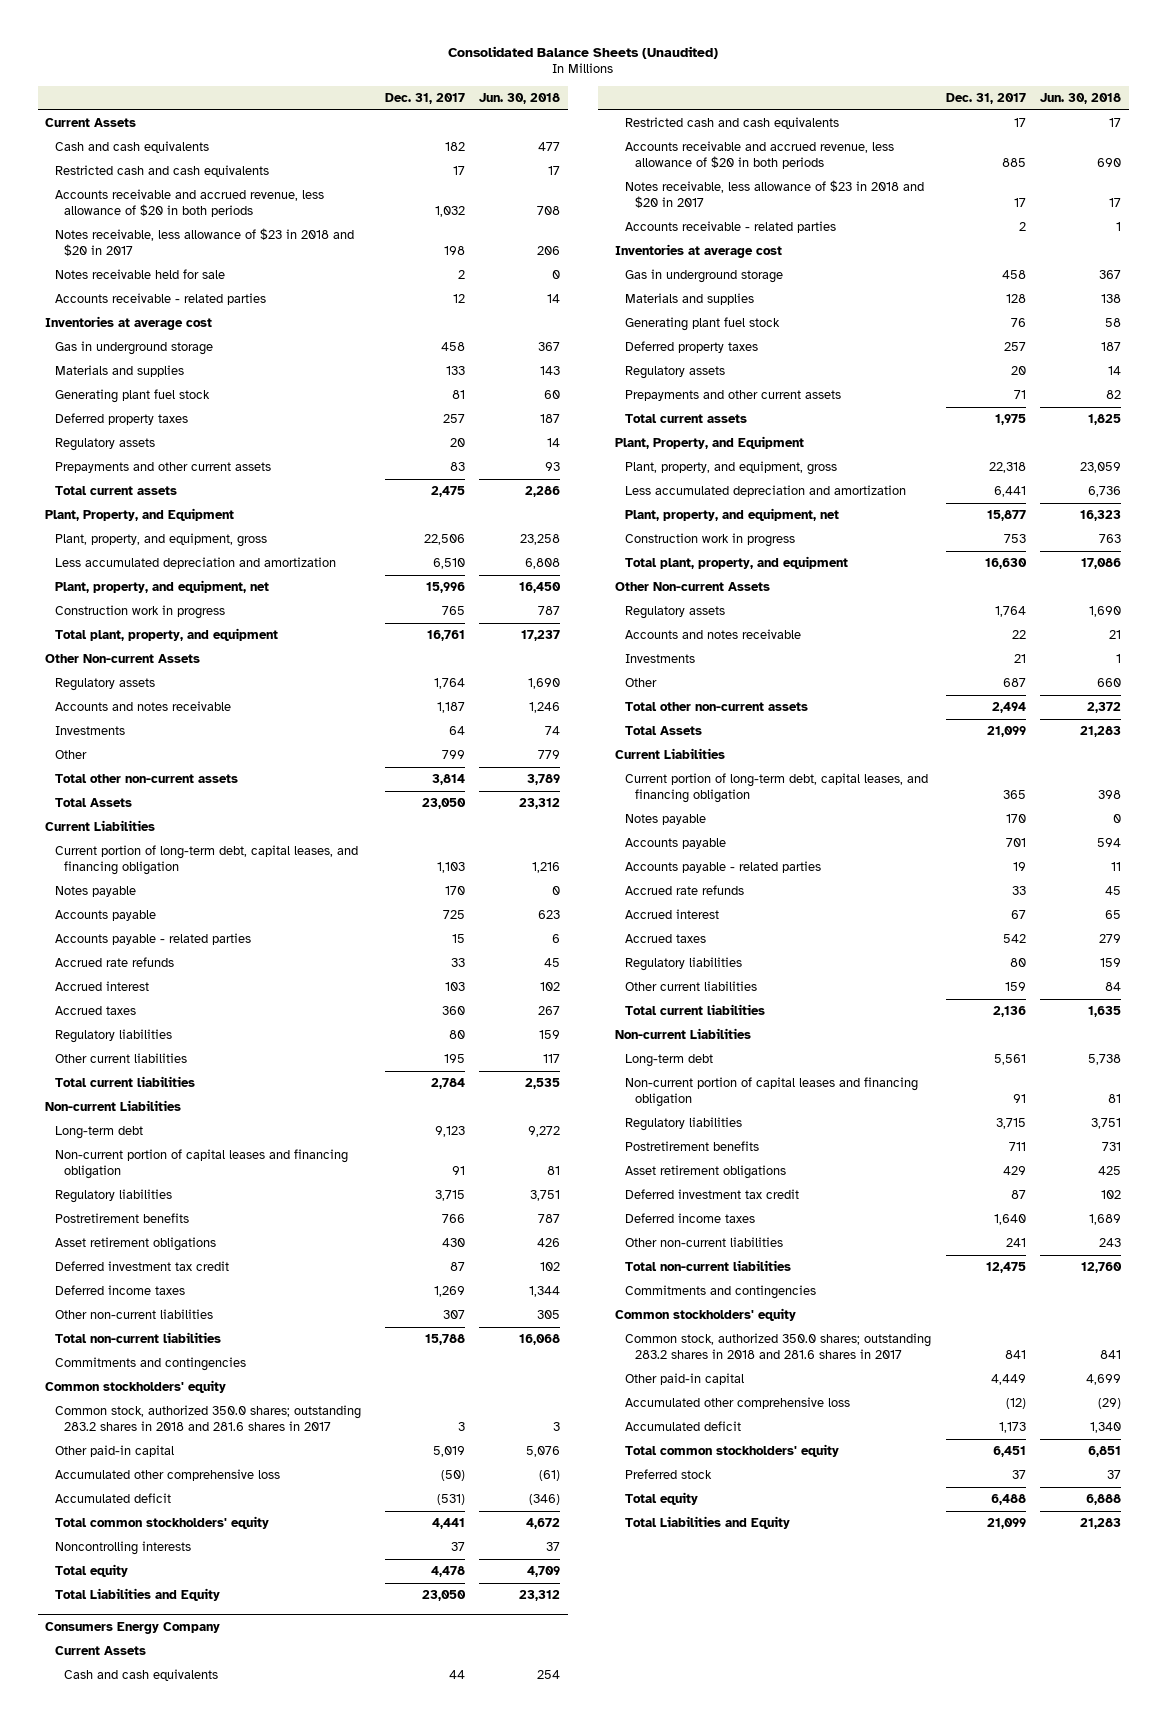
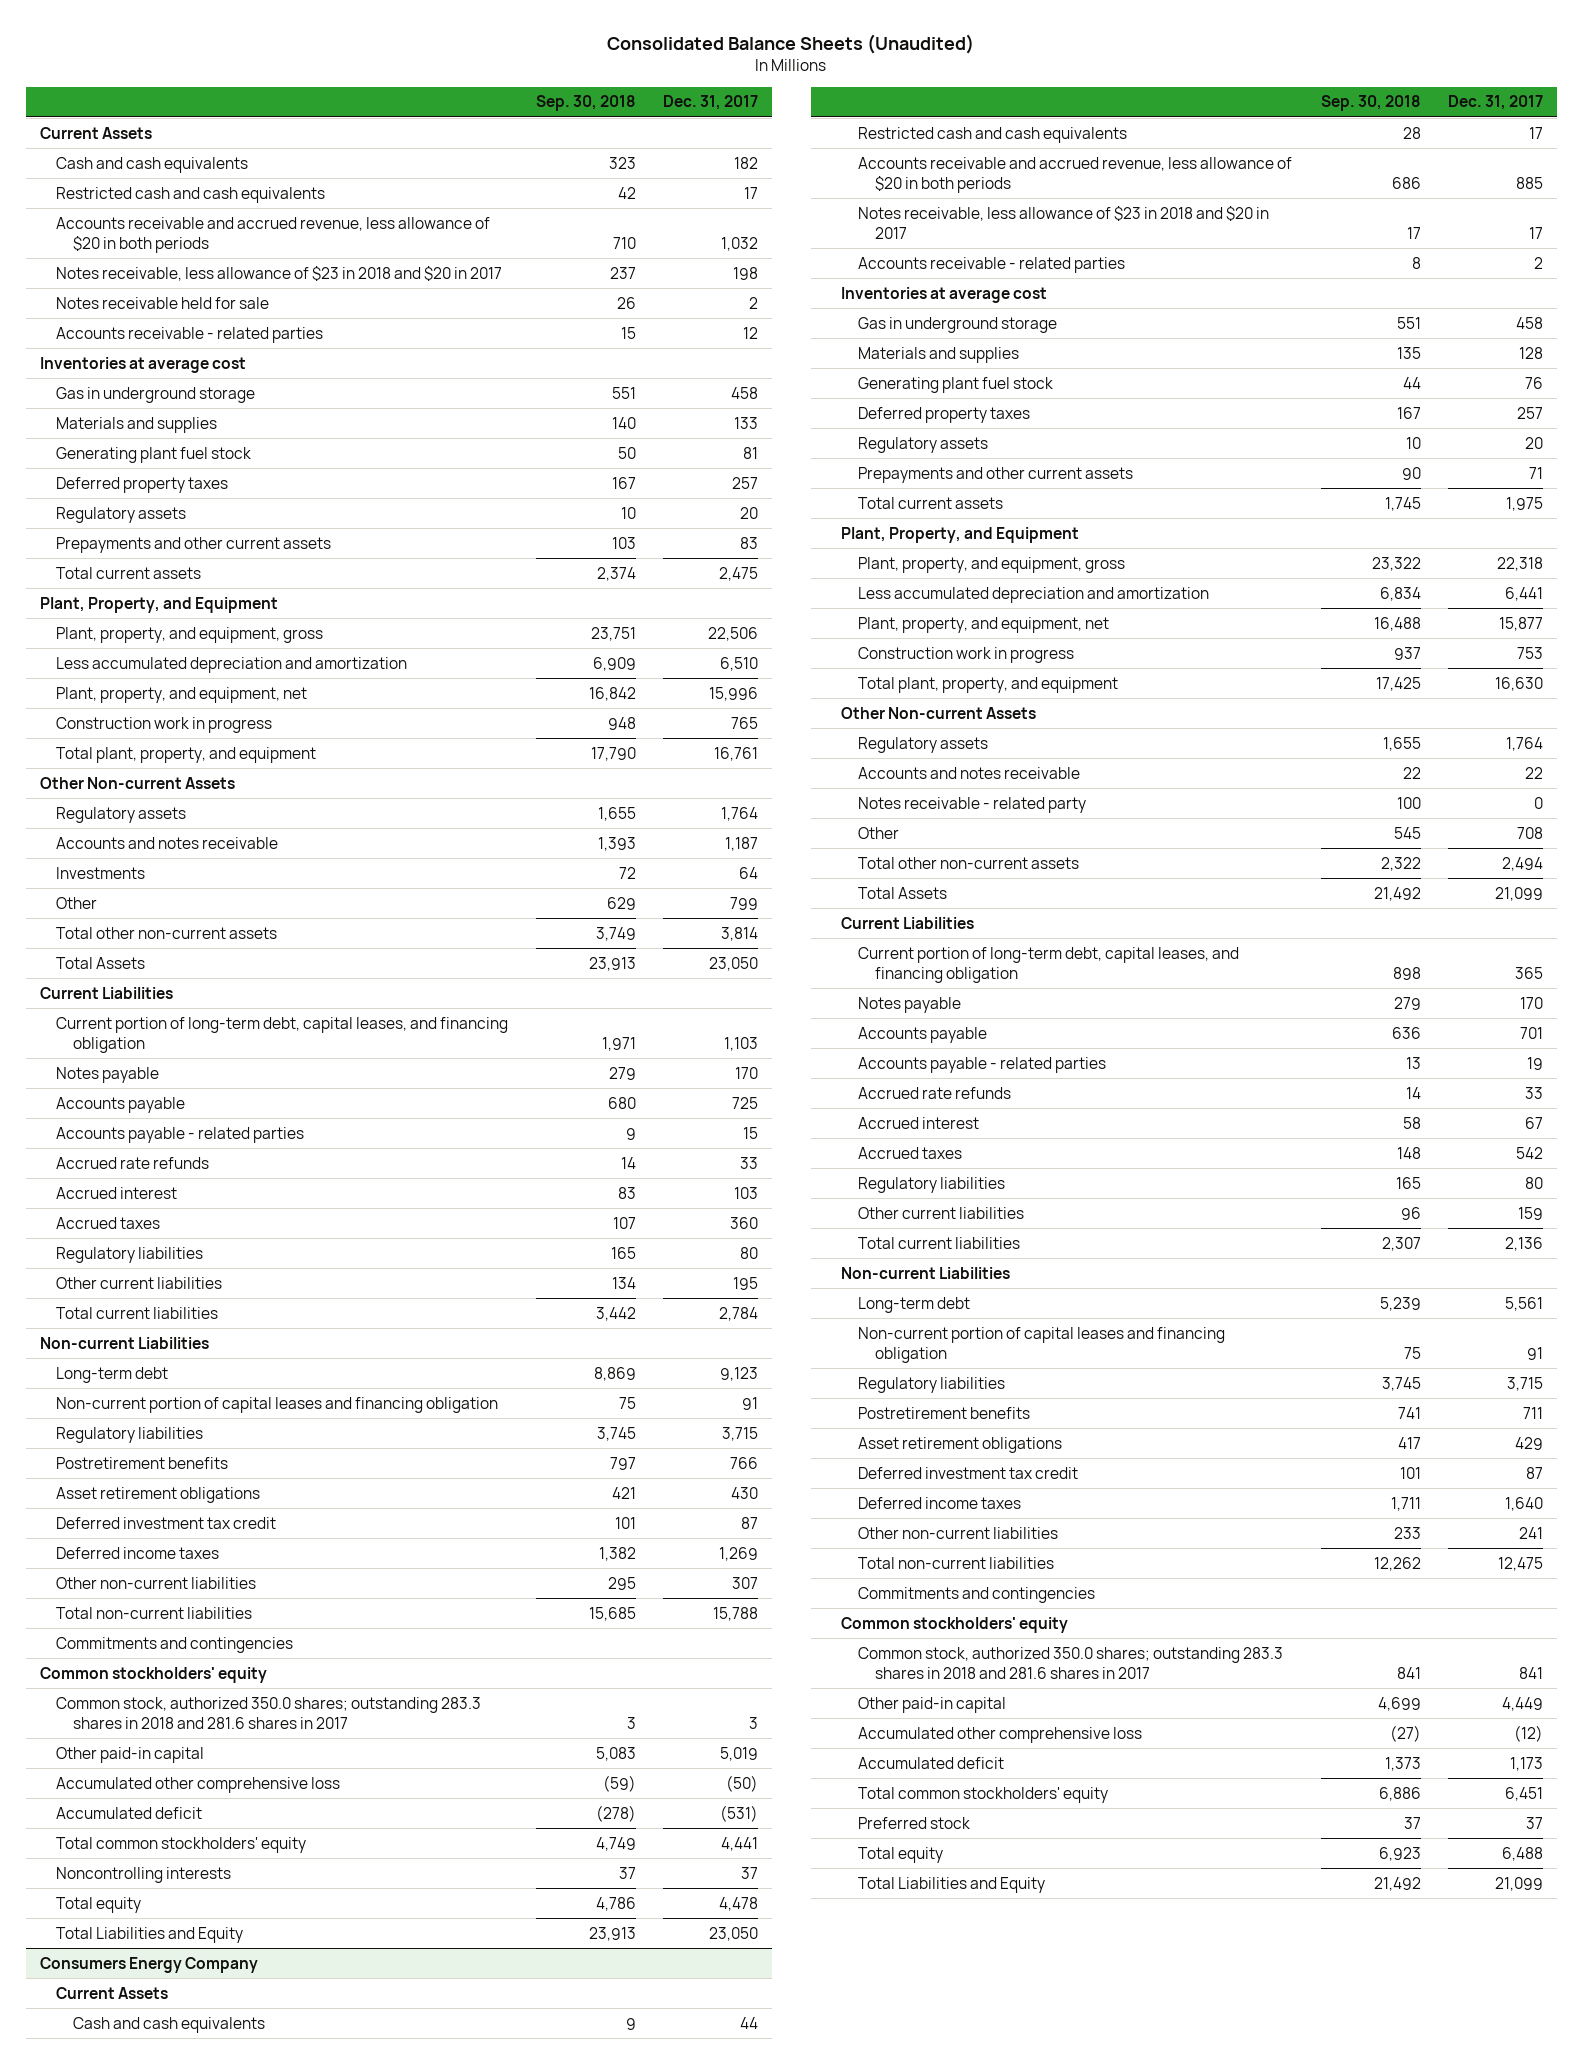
- | Dec. 31, 2017 | Jun. 30, 2018
+ | Sep. 30, 2018 | Dec. 31, 2017
- Common stock, authorized 350.0 shares; outstanding 283.2 shares in 2018 and 281.6 shares in 2017 | 3 | 3
+ Common stock, authorized 350.0 shares; outstanding 283.3 shares in 2018 and 281.6 shares in 2017 | 3 | 3
@ Consumers Energy Company
- Investments | 21 | 1
- Other | 687 | 660
+ Notes receivable - related party | 100 | 0
+ Other | 545 | 708
- Common stock, authorized 350.0 shares; outstanding 283.2 shares in 2018 and 281.6 shares in 2017 | 841 | 841
+ Common stock, authorized 350.0 shares; outstanding 283.3 shares in 2018 and 281.6 shares in 2017 | 841 | 841

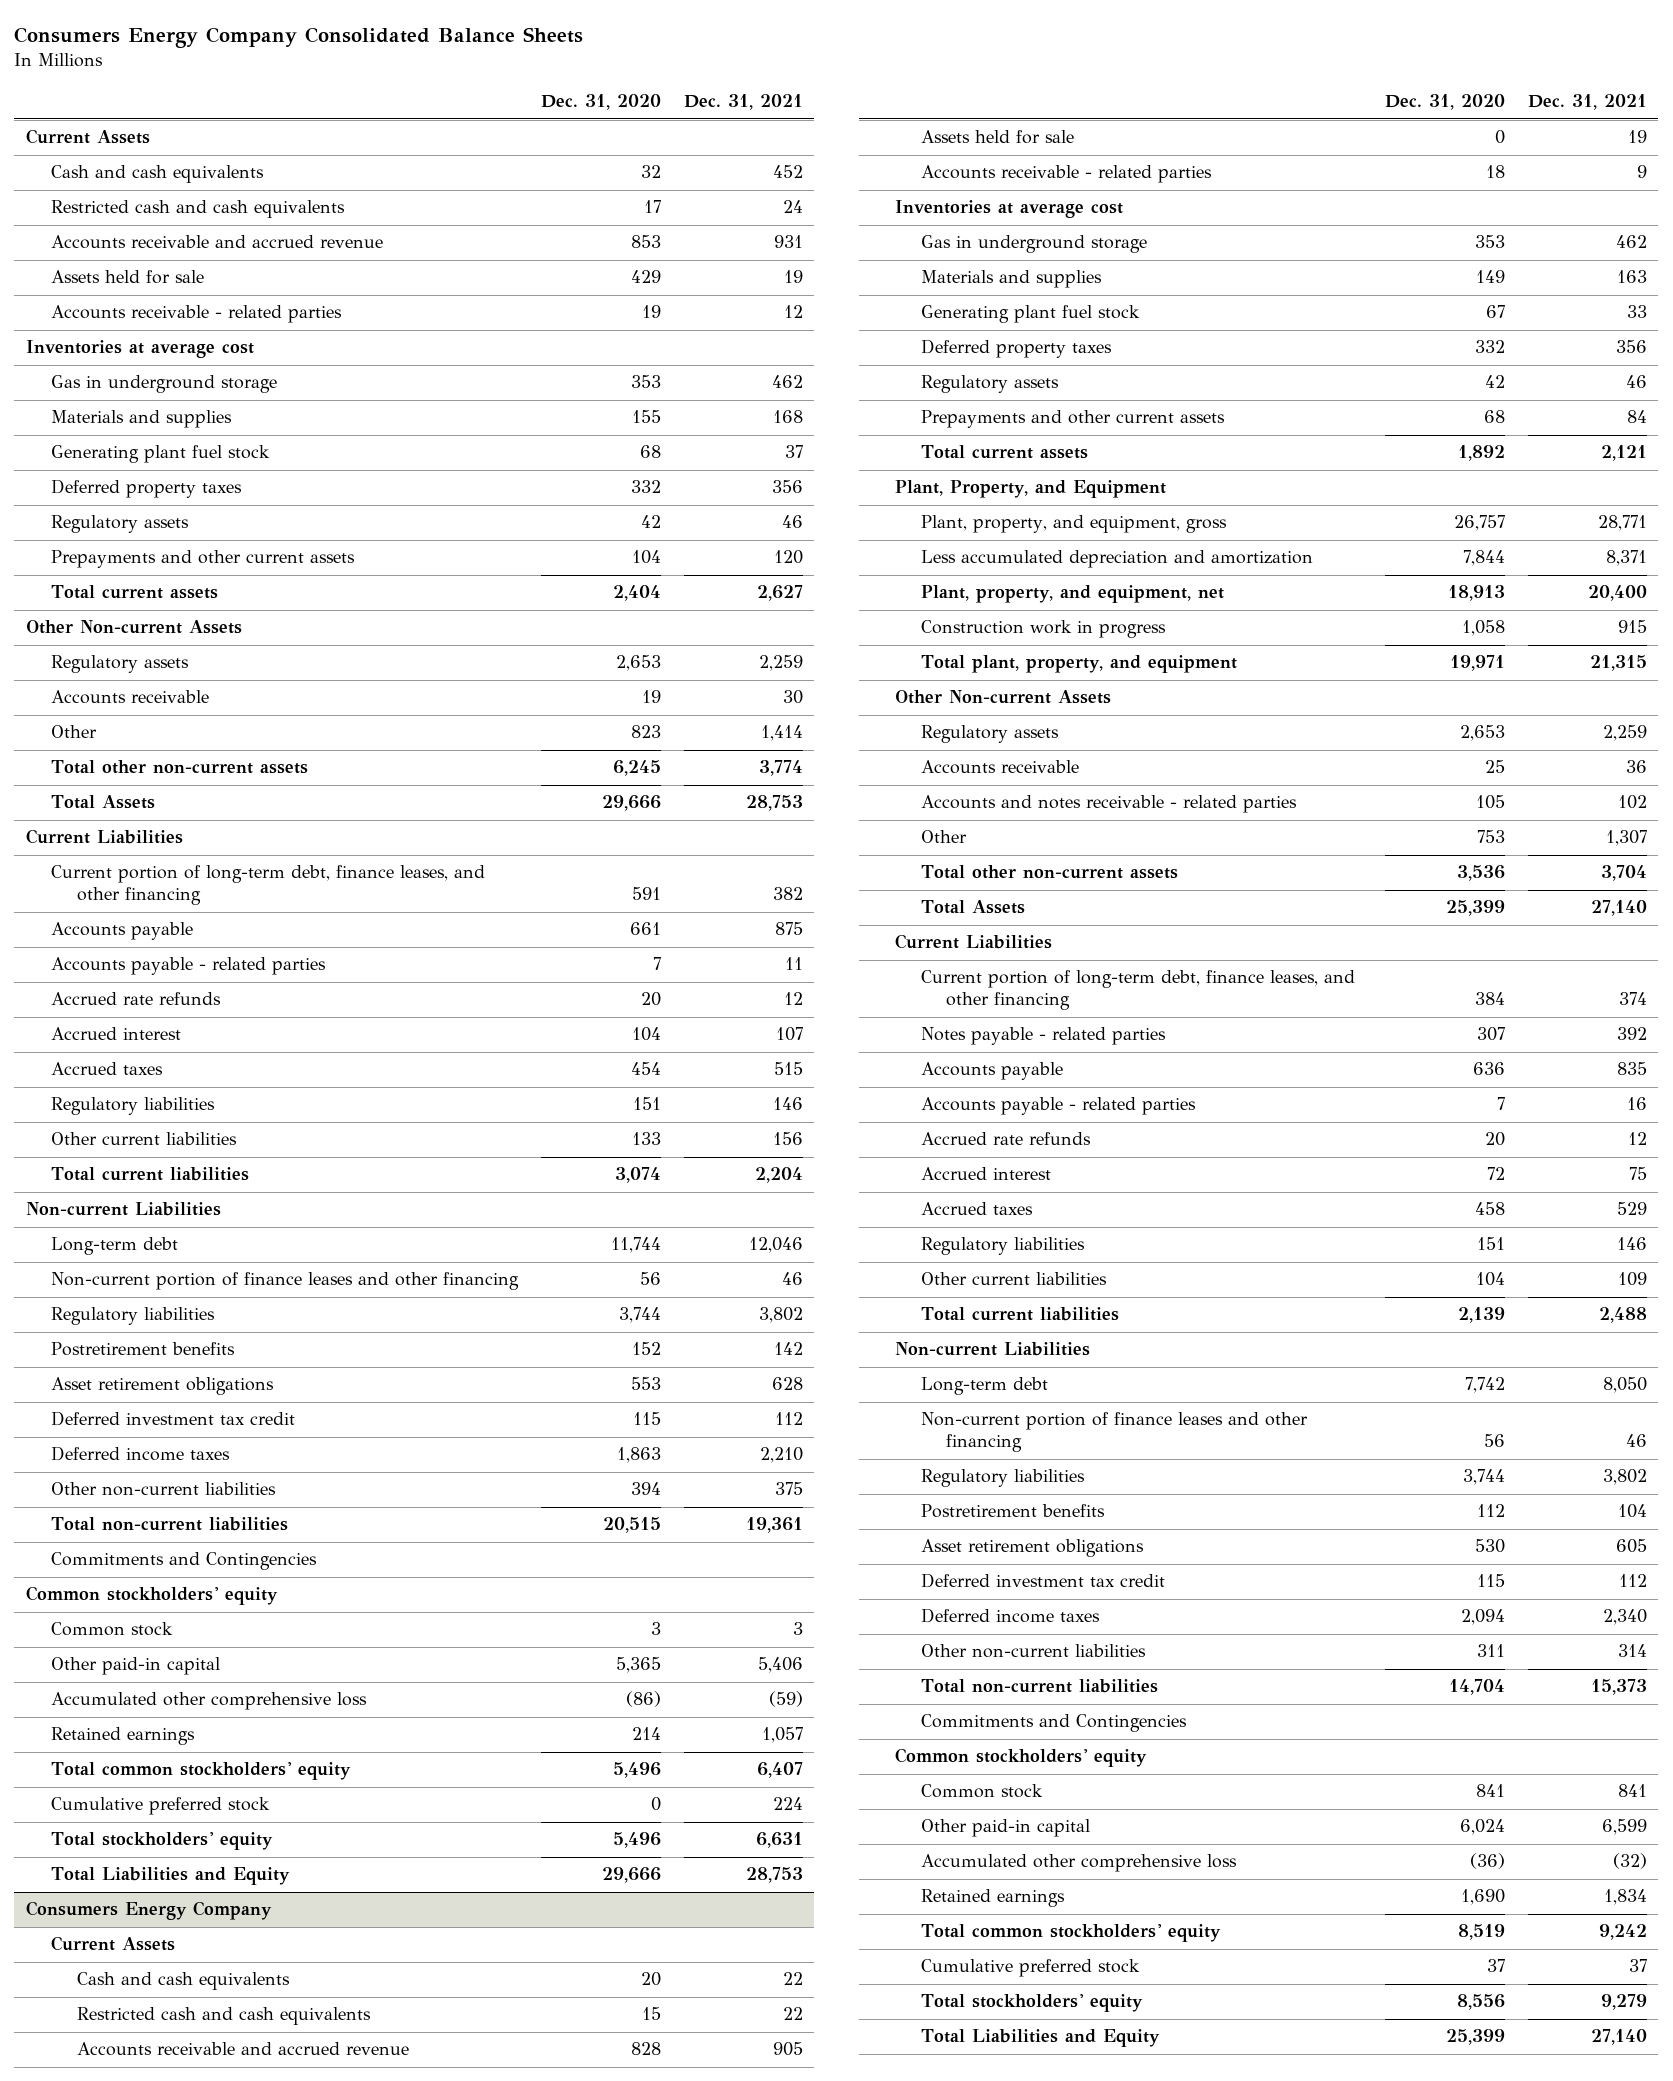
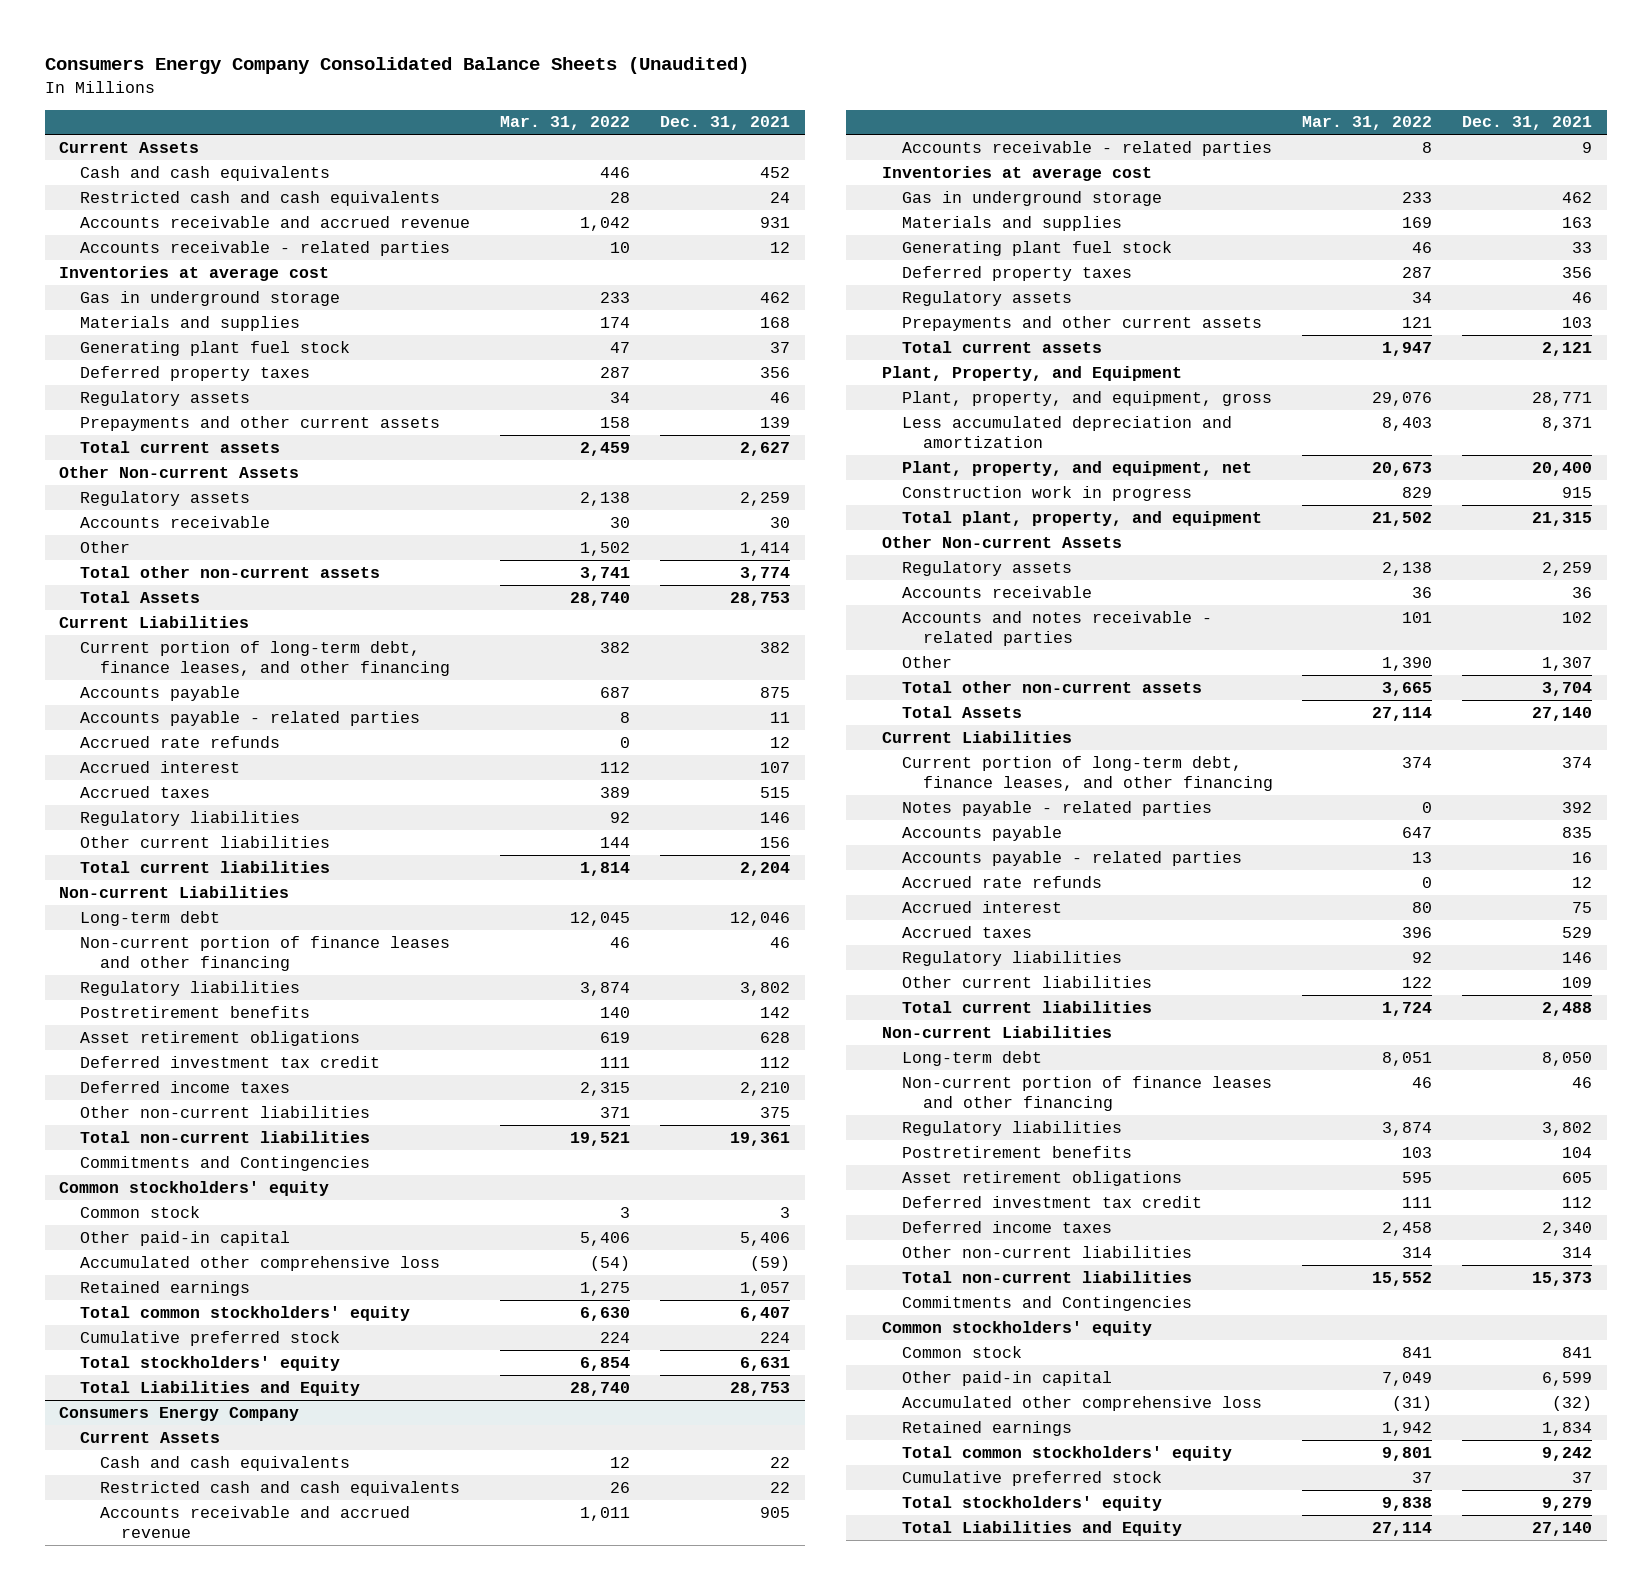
- Consumers Energy Company Consolidated Balance Sheets
+ Consumers Energy Company Consolidated Balance Sheets (Unaudited)
- | Dec. 31, 2020 | Dec. 31, 2021
+ | Mar. 31, 2022 | Dec. 31, 2021
- Assets held for sale | 429 | 19
- Prepayments and other current assets | 104 | 120
+ Prepayments and other current assets | 158 | 139
@ Consumers Energy Company
- Assets held for sale | 0 | 19
- Prepayments and other current assets | 68 | 84
+ Prepayments and other current assets | 121 | 103

